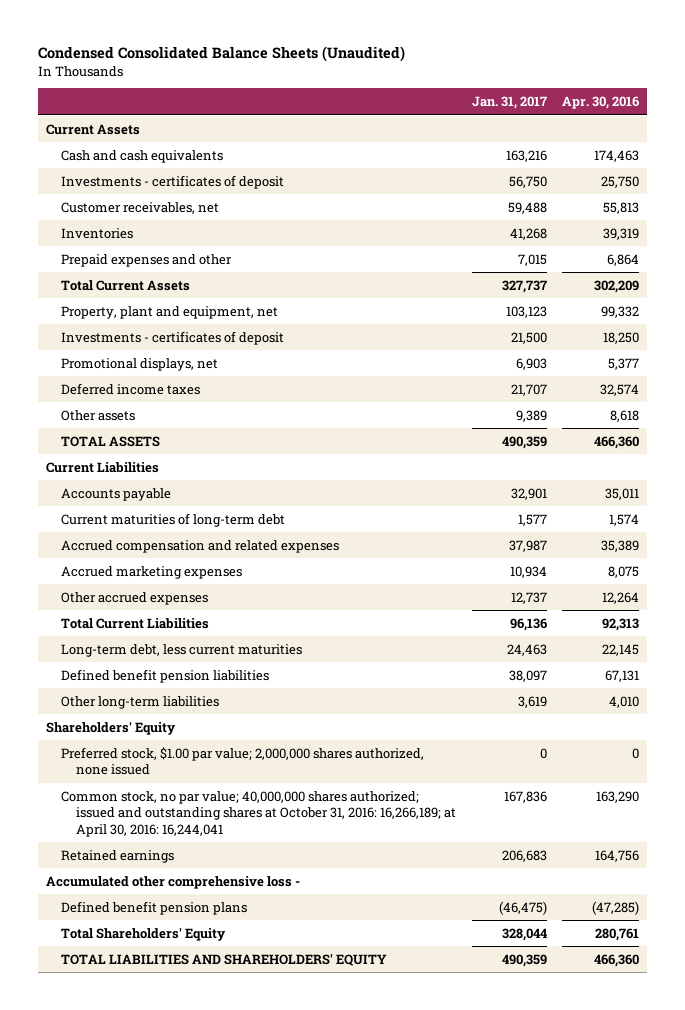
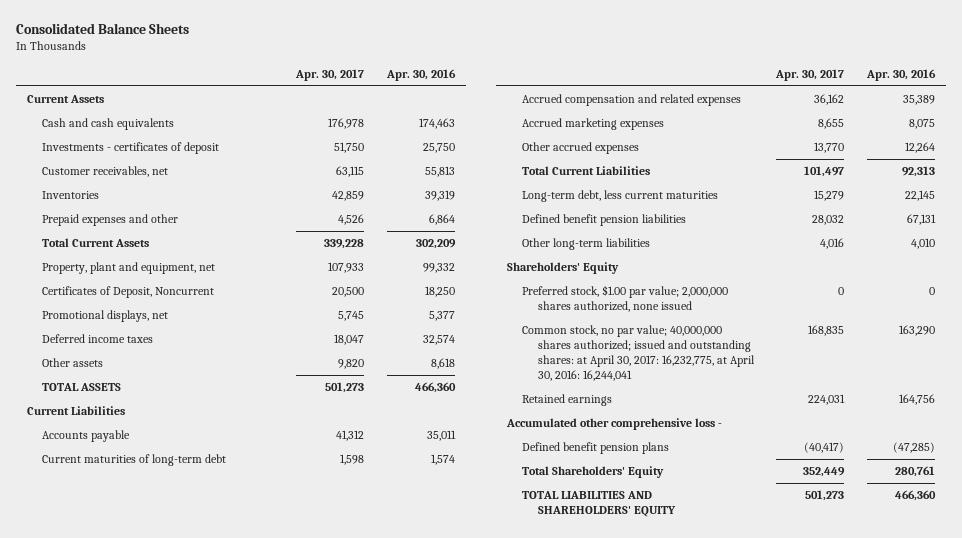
- Condensed Consolidated Balance Sheets (Unaudited)
+ Consolidated Balance Sheets
- | Jan. 31, 2017 | Apr. 30, 2016
+ | Apr. 30, 2017 | Apr. 30, 2016
- Investments - certificates of deposit | 21,500 | 18,250
+ Certificates of Deposit, Noncurrent | 20,500 | 18,250
- Common stock, no par value; 40,000,000 shares authorized; issued and outstanding shares at October 31, 2016: 16,266,189; at April 30, 2016: 16,244,041 | 167,836 | 163,290
+ Common stock, no par value; 40,000,000 shares authorized; issued and outstanding shares: at April 30, 2017: 16,232,775, at April 30, 2016: 16,244,041 | 168,835 | 163,290

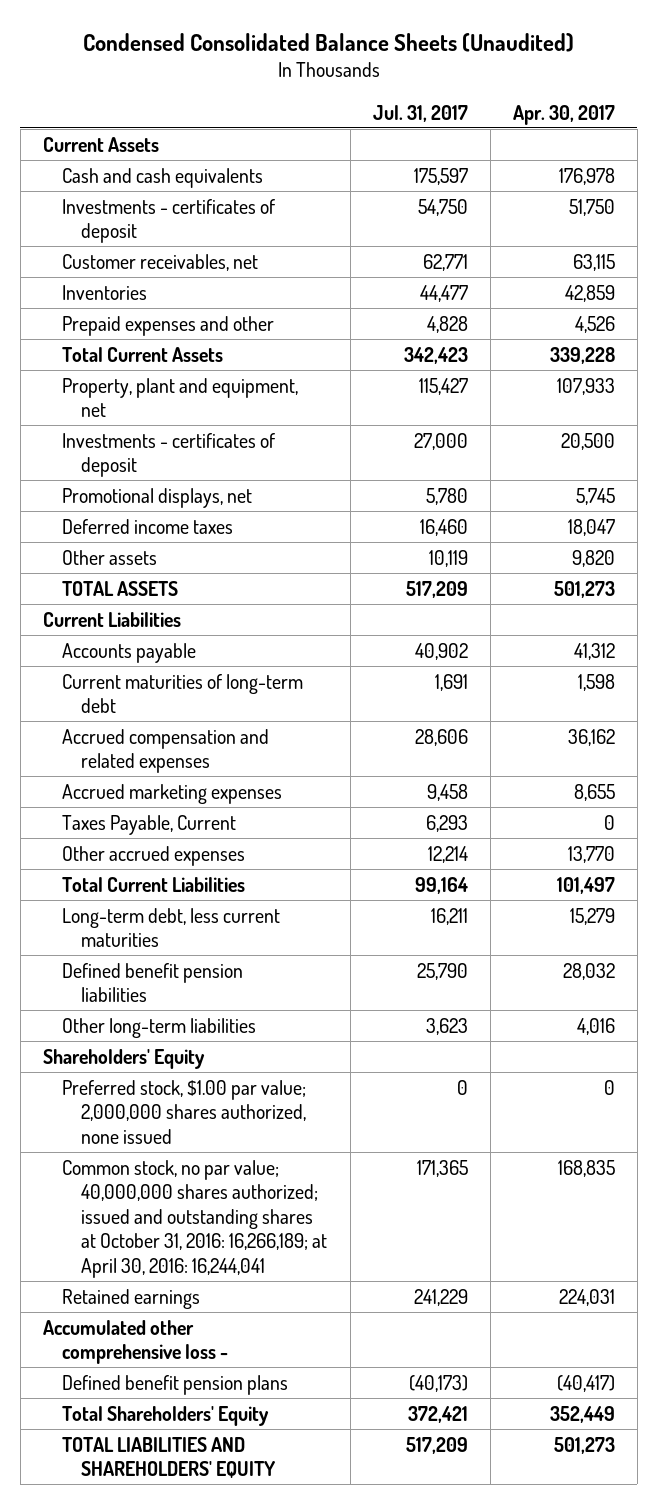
- Consolidated Balance Sheets
+ Condensed Consolidated Balance Sheets (Unaudited)
- | Apr. 30, 2017 | Apr. 30, 2016
+ | Jul. 31, 2017 | Apr. 30, 2017
- Certificates of Deposit, Noncurrent | 20,500 | 18,250
+ Investments - certificates of deposit | 27,000 | 20,500
+ Taxes Payable, Current | 6,293 | 0
- Common stock, no par value; 40,000,000 shares authorized; issued and outstanding shares: at April 30, 2017: 16,232,775, at April 30, 2016: 16,244,041 | 168,835 | 163,290
+ Common stock, no par value; 40,000,000 shares authorized; issued and outstanding shares at October 31, 2016: 16,266,189; at April 30, 2016: 16,244,041 | 171,365 | 168,835

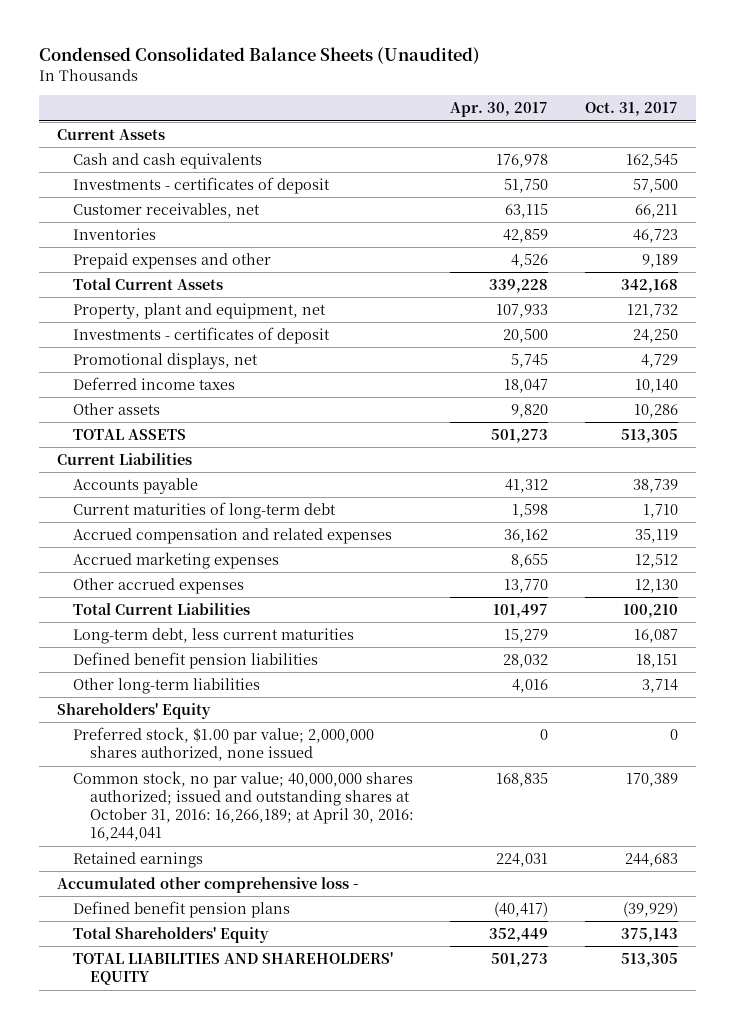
- | Jul. 31, 2017 | Apr. 30, 2017
+ | Apr. 30, 2017 | Oct. 31, 2017
- Taxes Payable, Current | 6,293 | 0

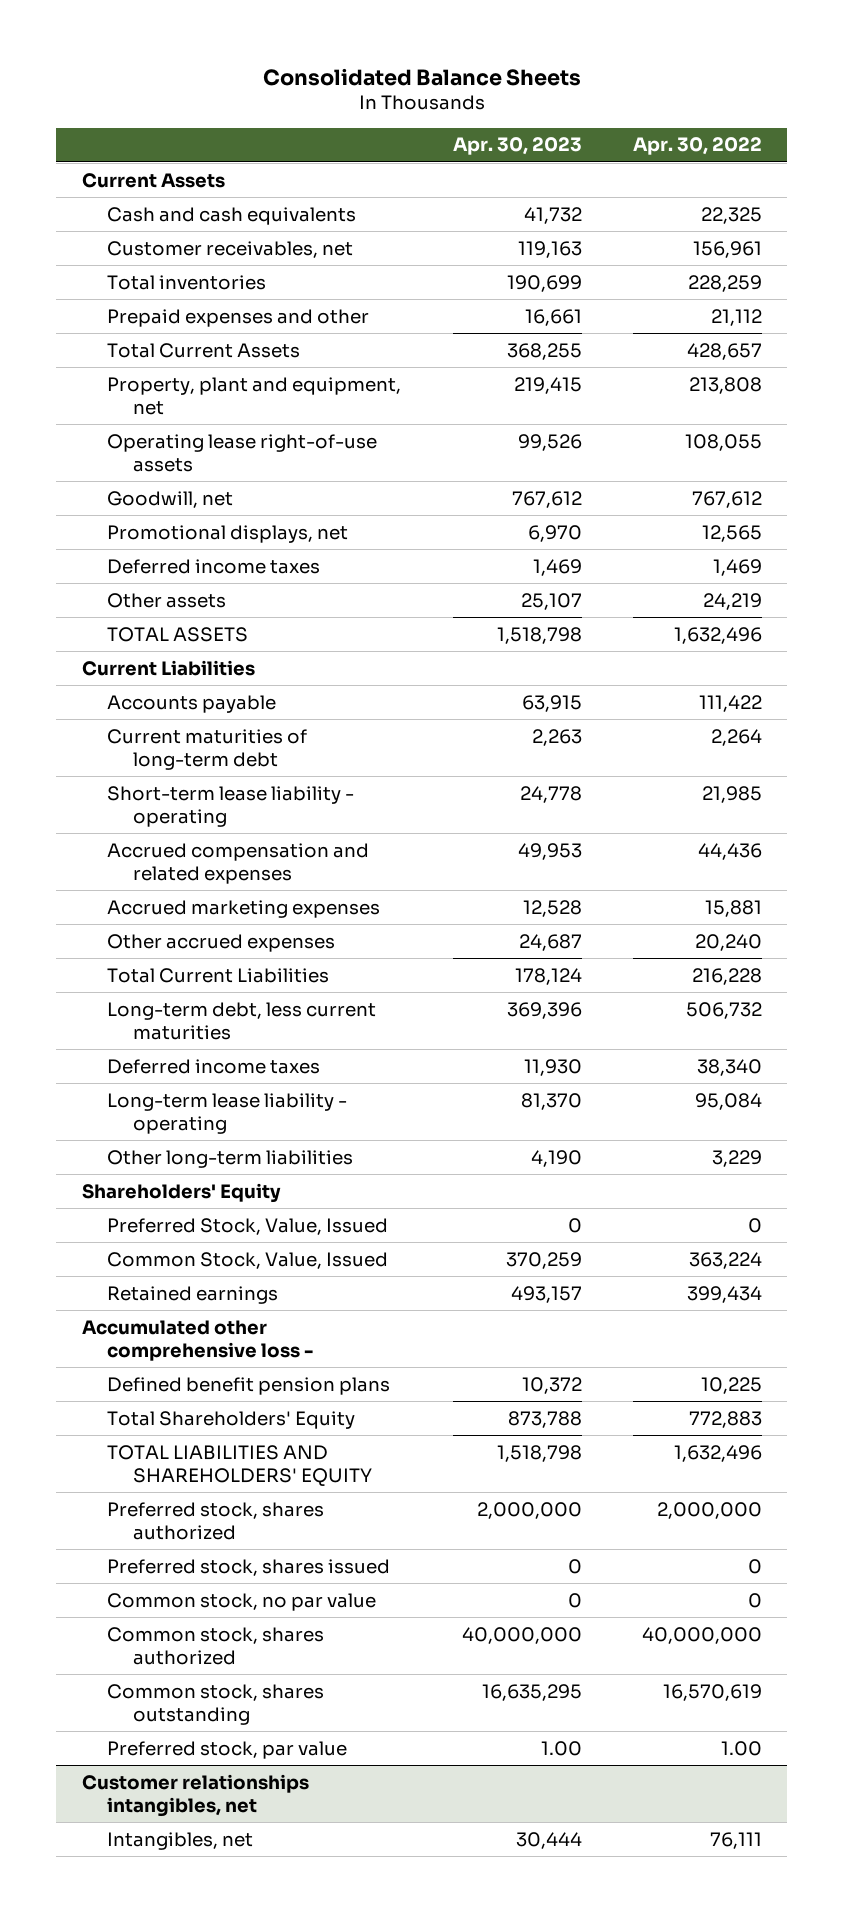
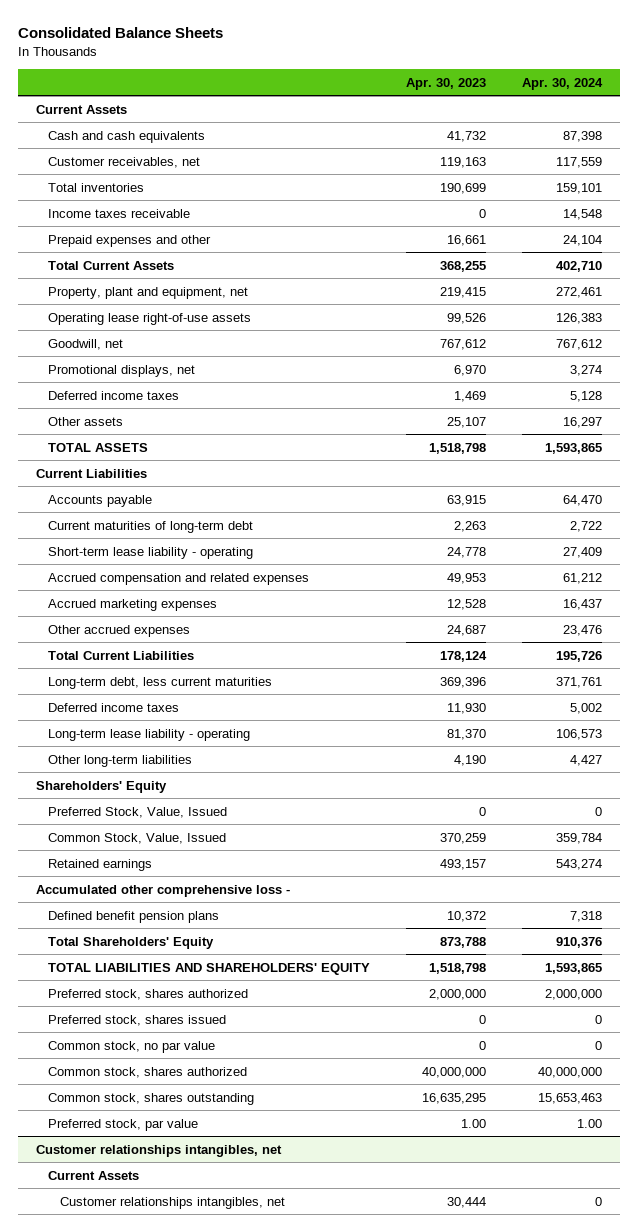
- | Apr. 30, 2023 | Apr. 30, 2022
+ | Apr. 30, 2023 | Apr. 30, 2024
+ Income taxes receivable | 0 | 14,548
@ Customer relationships intangibles, net
- Intangibles, net | 30,444 | 76,111
+ Current Assets
+ Customer relationships intangibles, net | 30,444 | 0

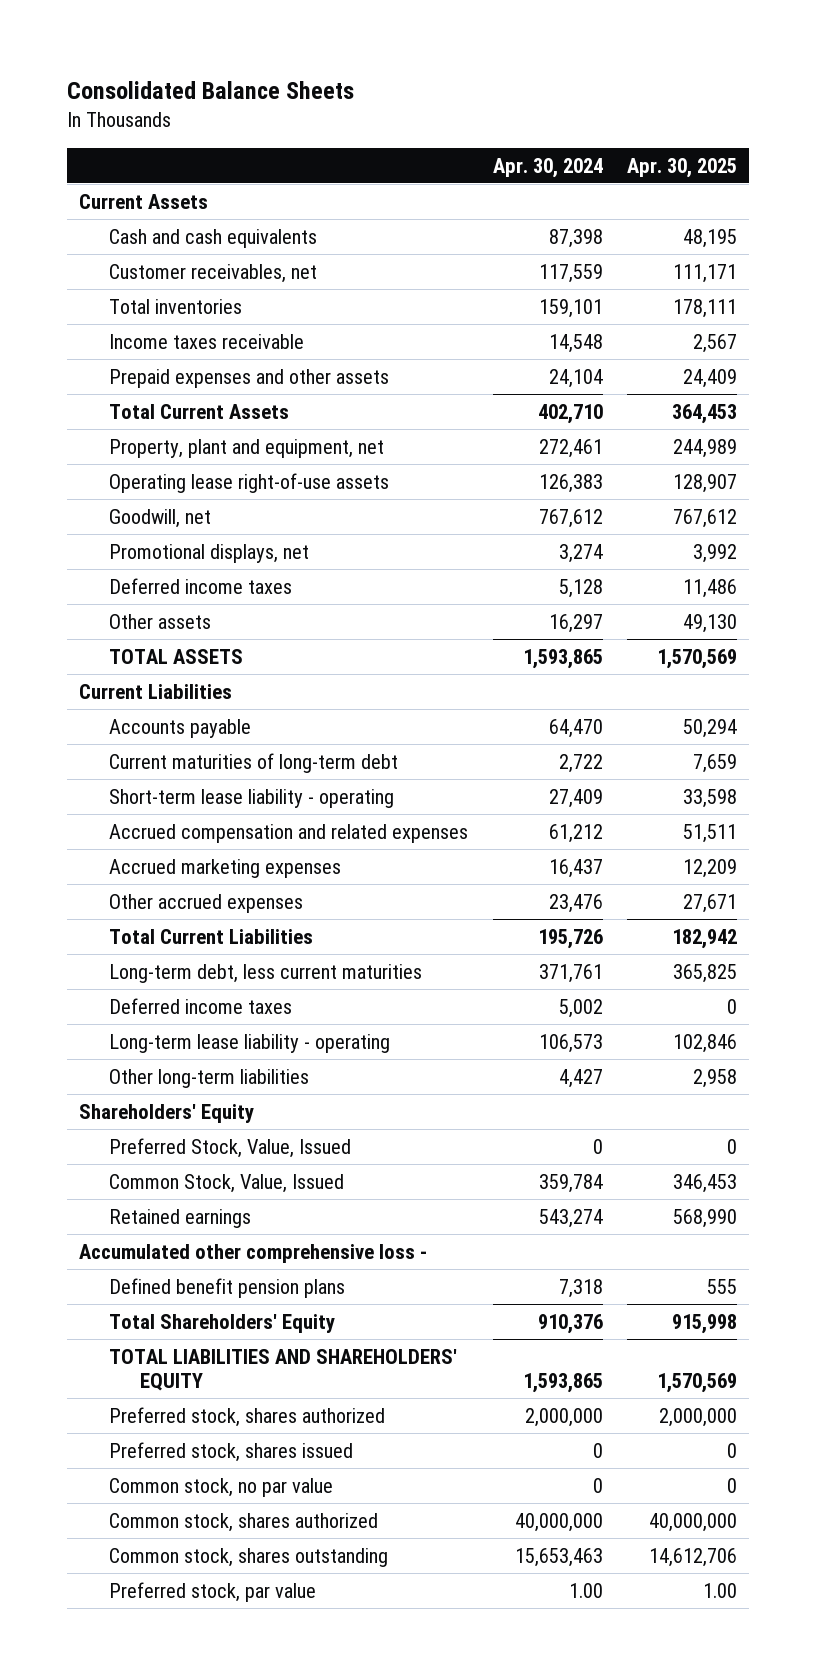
- | Apr. 30, 2023 | Apr. 30, 2024
+ | Apr. 30, 2024 | Apr. 30, 2025
- Prepaid expenses and other | 16,661 | 24,104
+ Prepaid expenses and other assets | 24,104 | 24,409
- Customer relationships intangibles, net
- Current Assets
- Customer relationships intangibles, net | 30,444 | 0

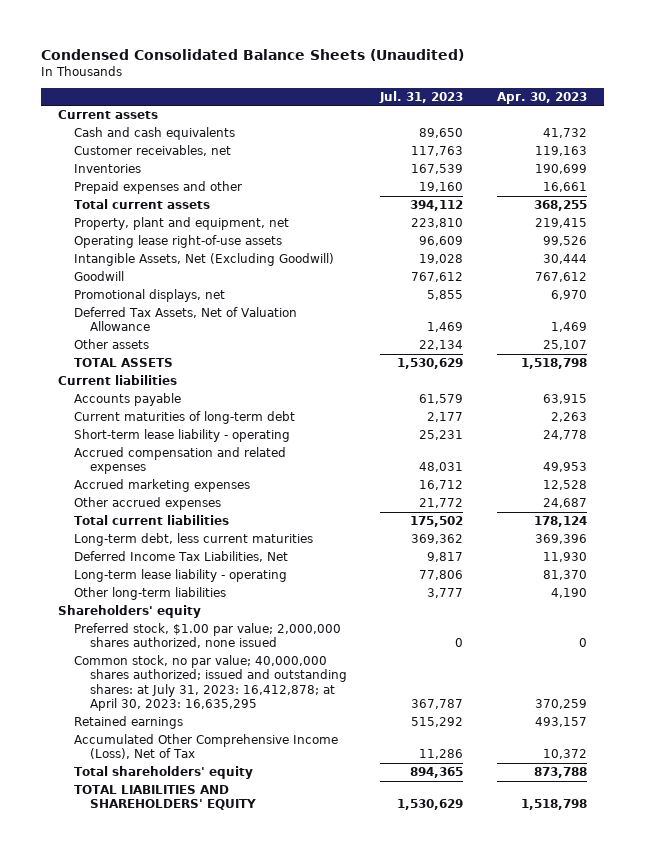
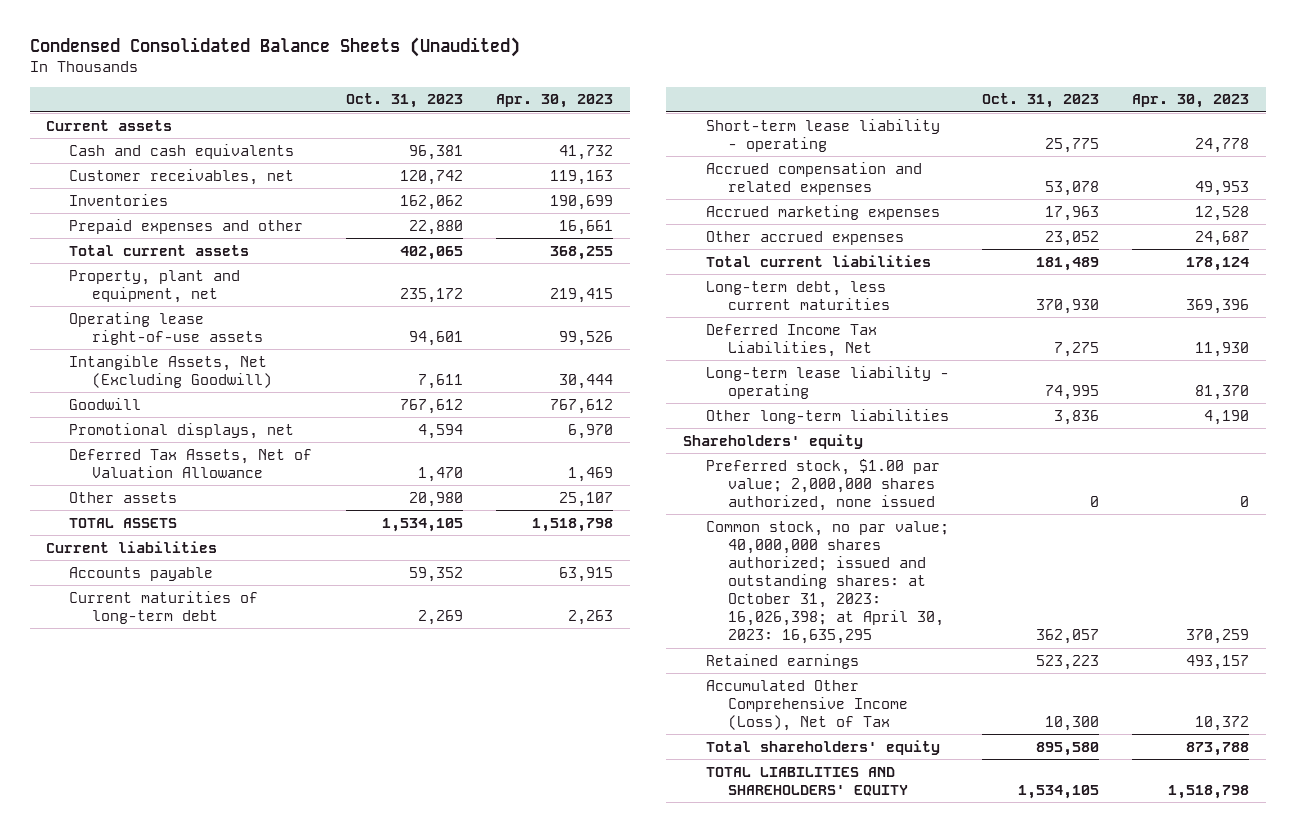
- | Jul. 31, 2023 | Apr. 30, 2023
+ | Oct. 31, 2023 | Apr. 30, 2023
- Common stock, no par value; 40,000,000 shares authorized; issued and outstanding shares: at July 31, 2023: 16,412,878; at April 30, 2023: 16,635,295 | 367,787 | 370,259
+ Common stock, no par value; 40,000,000 shares authorized; issued and outstanding shares: at October 31, 2023: 16,026,398; at April 30, 2023: 16,635,295 | 362,057 | 370,259

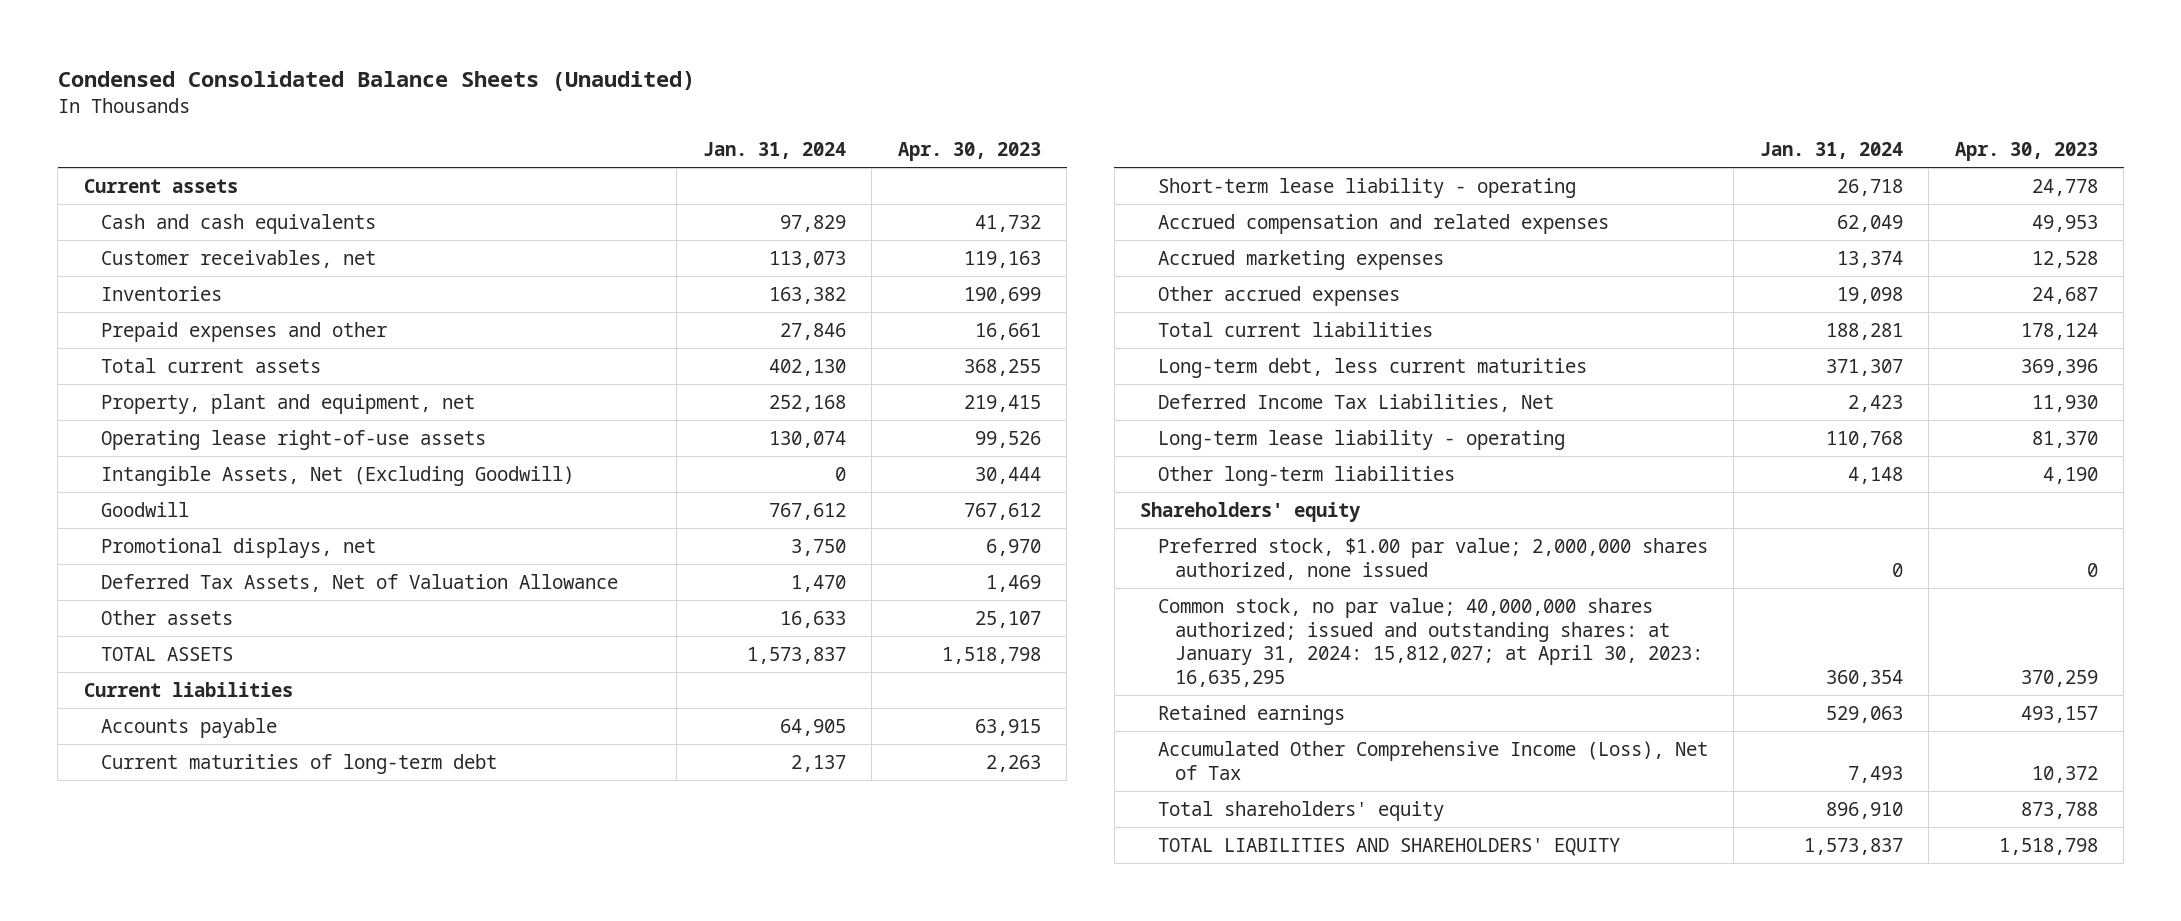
- | Oct. 31, 2023 | Apr. 30, 2023
+ | Jan. 31, 2024 | Apr. 30, 2023
- Common stock, no par value; 40,000,000 shares authorized; issued and outstanding shares: at October 31, 2023: 16,026,398; at April 30, 2023: 16,635,295 | 362,057 | 370,259
+ Common stock, no par value; 40,000,000 shares authorized; issued and outstanding shares: at January 31, 2024: 15,812,027; at April 30, 2023: 16,635,295 | 360,354 | 370,259

